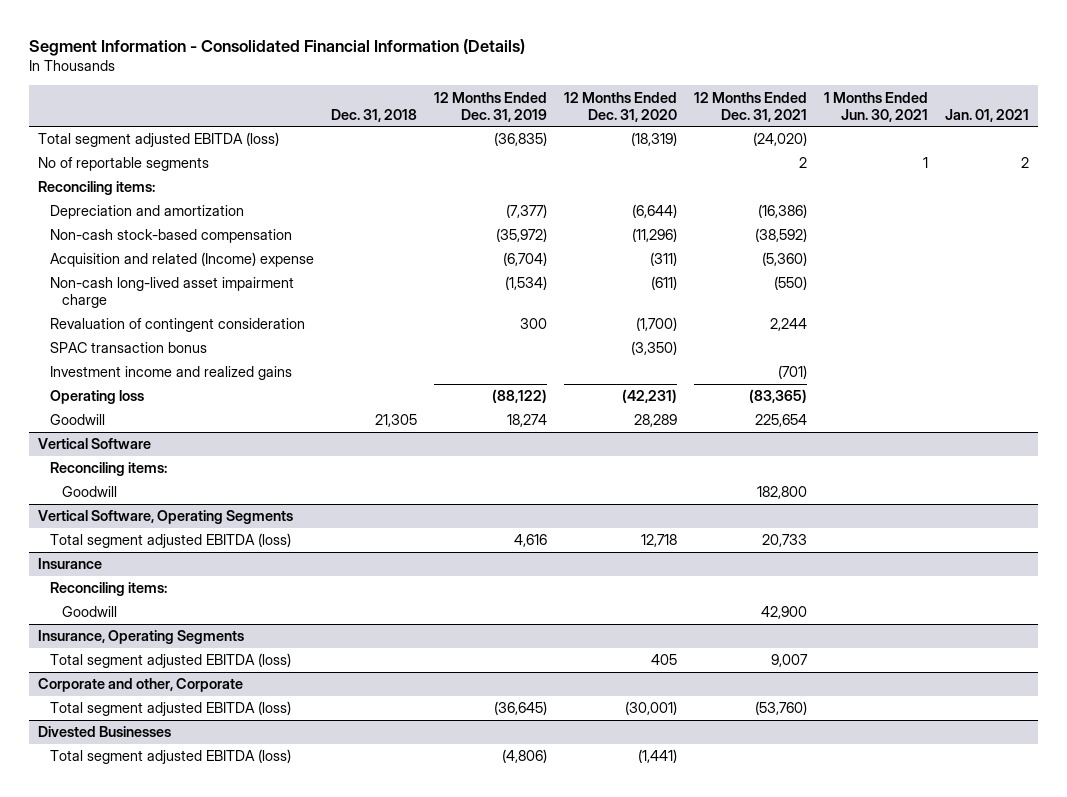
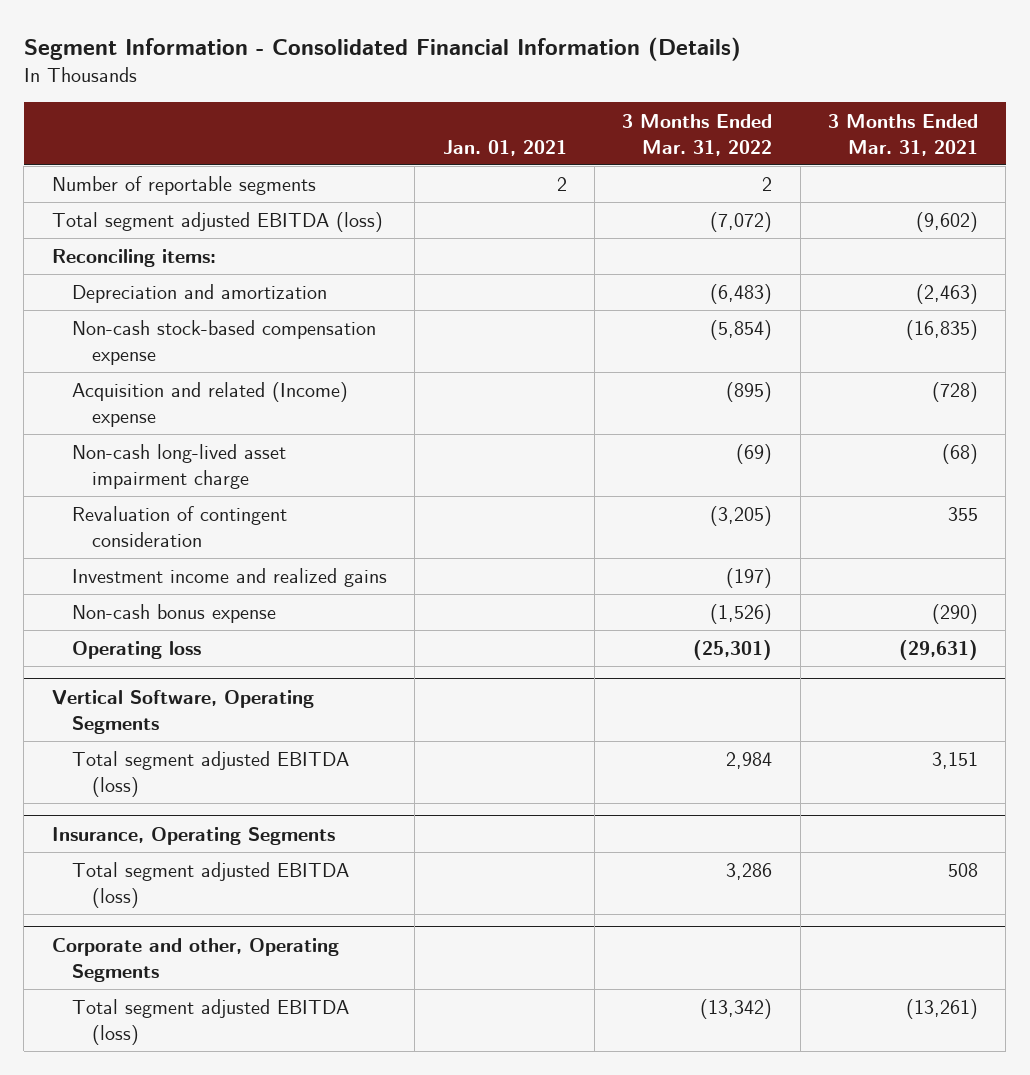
- | Dec. 31, 2018 | 12 Months Ended Dec. 31, 2019 | 12 Months Ended Dec. 31, 2020 | 12 Months Ended Dec. 31, 2021 | 1 Months Ended Jun. 30, 2021 | Jan. 01, 2021
+ | Jan. 01, 2021 | 3 Months Ended Mar. 31, 2022 | 3 Months Ended Mar. 31, 2021
+ Number of reportable segments | 2 | 2 |
- No of reportable segments | | | | 2 | 1 | 2
- Non-cash stock-based compensation | | (35,972) | (11,296) | (38,592) | |
+ Non-cash stock-based compensation expense | | (5,854) | (16,835)
- SPAC transaction bonus | | | (3,350) | | |
+ Non-cash bonus expense | | (1,526) | (290)
- Goodwill | 21,305 | 18,274 | 28,289 | 225,654 | |
- Vertical Software
- Reconciling items:
- Goodwill | | | | 182,800 | |
- Insurance
- Reconciling items:
- Goodwill | | | | 42,900 | |
- Corporate and other, Corporate
+ Corporate and other, Operating Segments
- Divested Businesses
- Total segment adjusted EBITDA (loss) | | (4,806) | (1,441) | | |

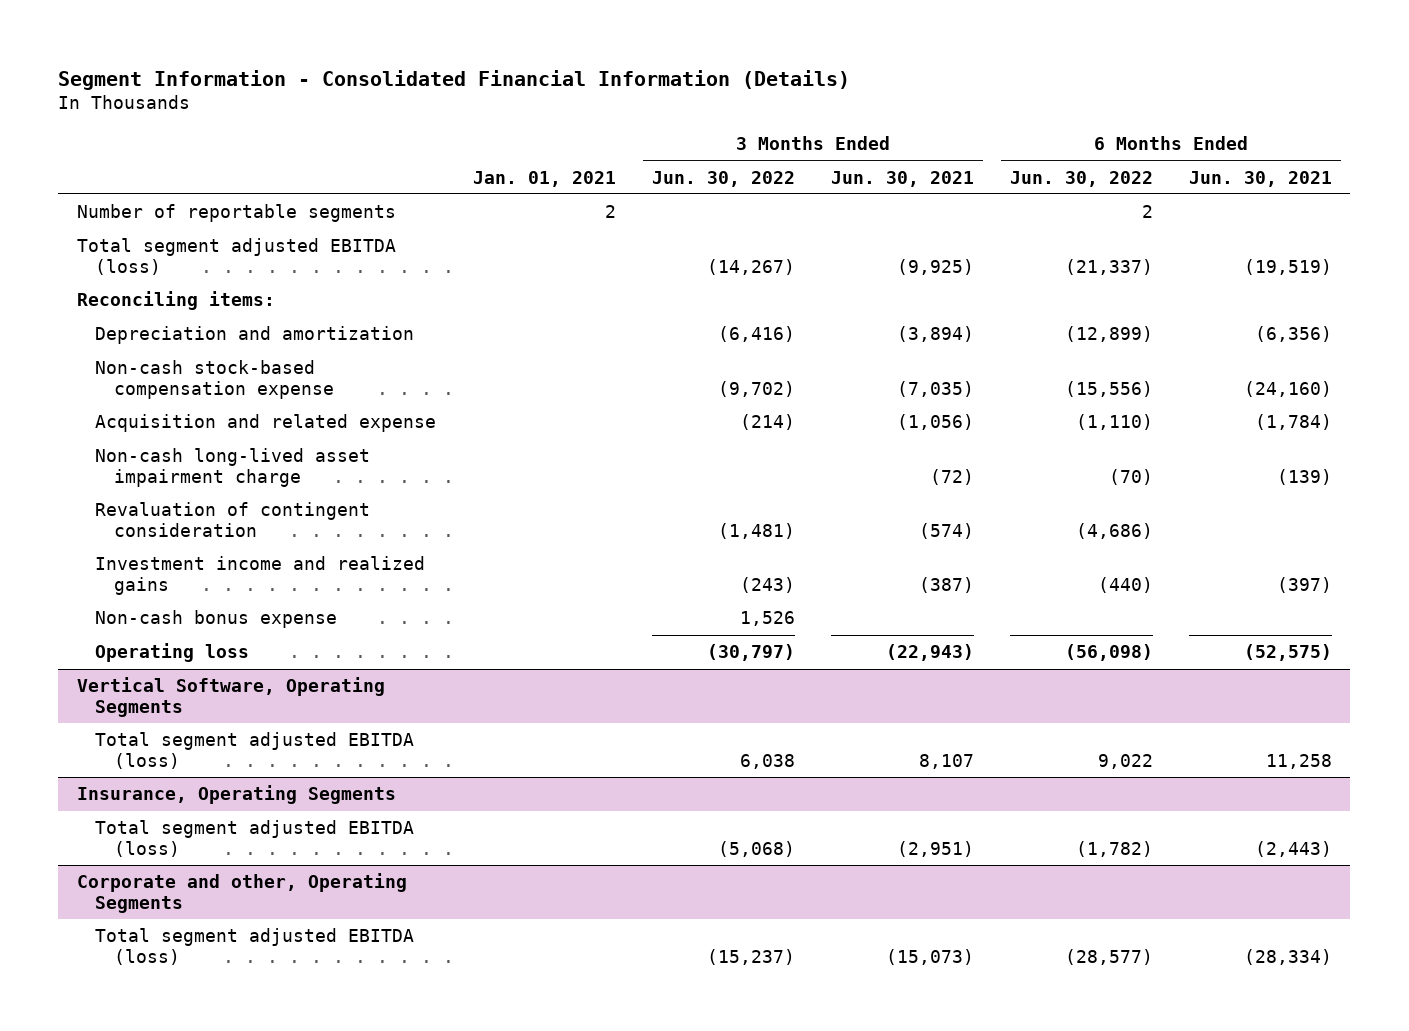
- | Jan. 01, 2021 | 3 Months Ended Mar. 31, 2022 | 3 Months Ended Mar. 31, 2021
+ | Jan. 01, 2021 | 3 Months Ended Jun. 30, 2022 | 3 Months Ended Jun. 30, 2021 | 6 Months Ended Jun. 30, 2022 | 6 Months Ended Jun. 30, 2021
- Acquisition and related (Income) expense | | (895) | (728)
+ Acquisition and related expense | | (214) | (1,056) | (1,110) | (1,784)

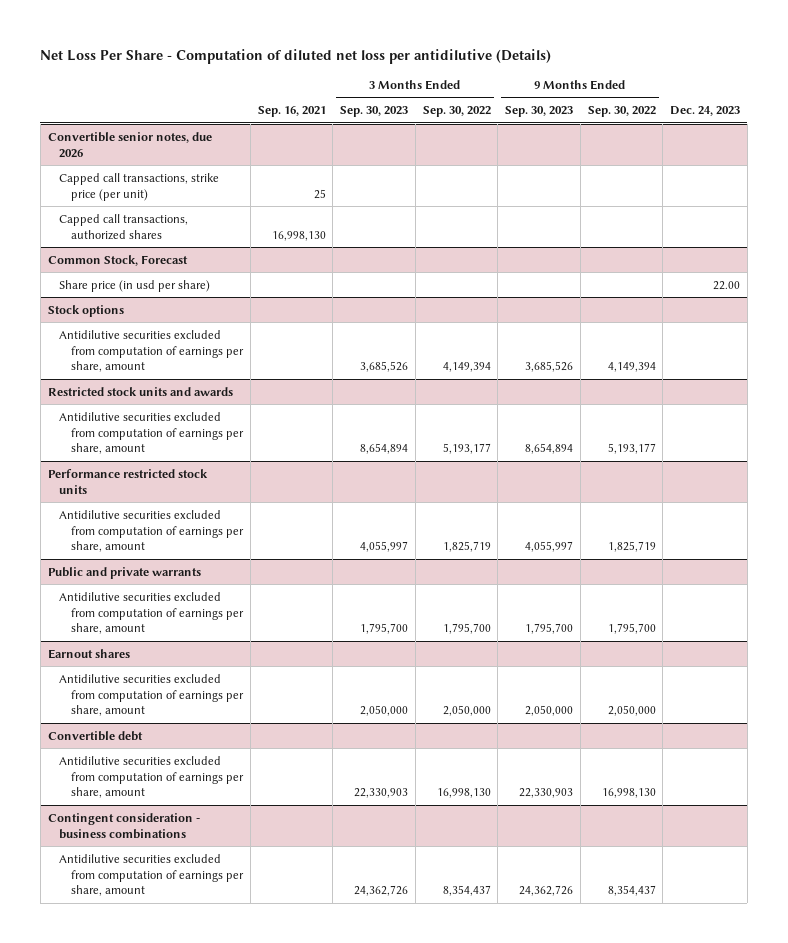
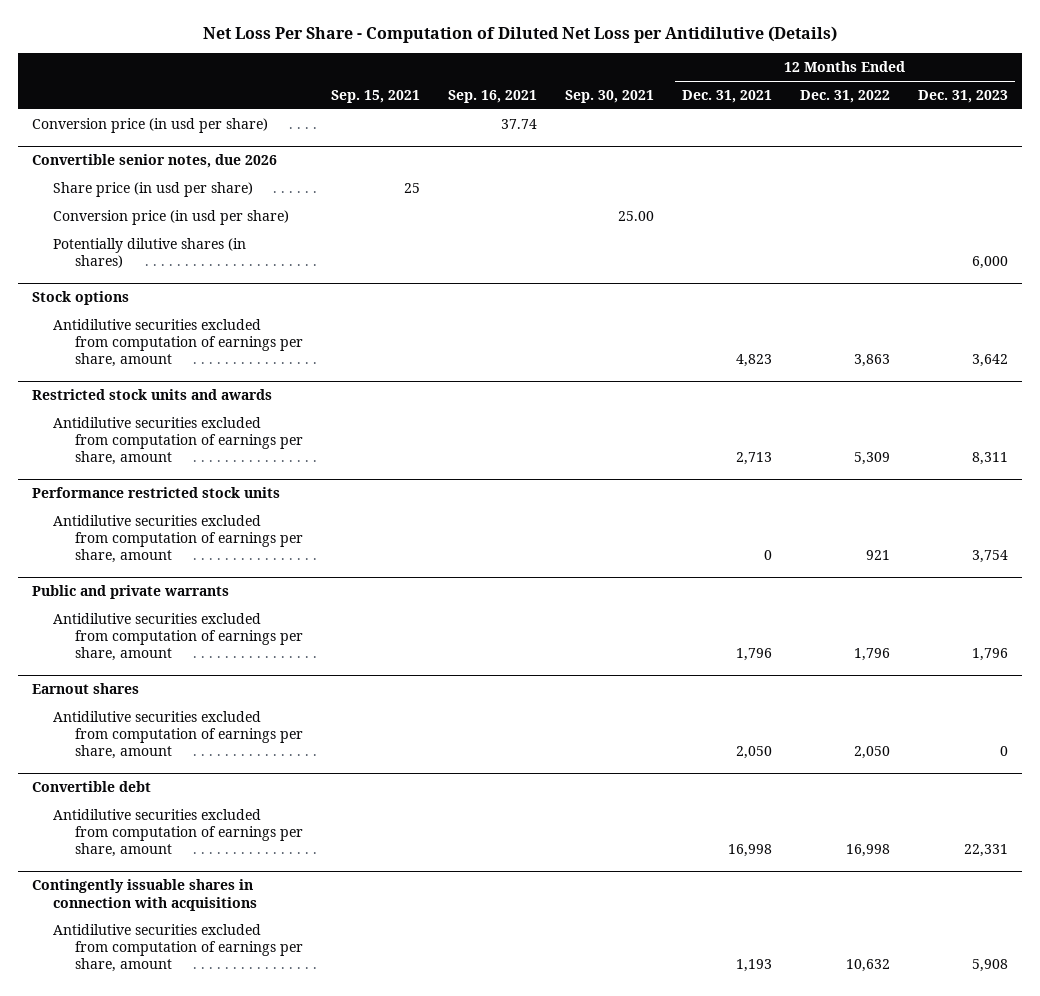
- Net Loss Per Share - Computation of diluted net loss per antidilutive (Details)
+ Net Loss Per Share - Computation of Diluted Net Loss per Antidilutive (Details)
- | Sep. 16, 2021 | 3 Months Ended Sep. 30, 2023 | 3 Months Ended Sep. 30, 2022 | 9 Months Ended Sep. 30, 2023 | 9 Months Ended Sep. 30, 2022 | Dec. 24, 2023
+ | Sep. 15, 2021 | Sep. 16, 2021 | Sep. 30, 2021 | 12 Months Ended Dec. 31, 2021 | 12 Months Ended Dec. 31, 2022 | 12 Months Ended Dec. 31, 2023
+ Conversion price (in usd per share) | | 37.74 | | | |
@ Convertible senior notes, due 2026
- Capped call transactions, strike price (per unit) | 25 | | | | |
- Capped call transactions, authorized shares | 16,998,130 | | | | |
- Common Stock, Forecast
- Share price (in usd per share) | | | | | | 22.00
@ Convertible senior notes, due 2026
+ Share price (in usd per share) | 25 | | | | |
+ Conversion price (in usd per share) | | | 25.00 | | |
+ Potentially dilutive shares (in shares) | | | | | | 6,000
- Contingent consideration - business combinations
- Antidilutive securities excluded from computation of earnings per share, amount | | 24,362,726 | 8,354,437 | 24,362,726 | 8,354,437 |
+ Contingently issuable shares in connection with acquisitions
+ Antidilutive securities excluded from computation of earnings per share, amount | | | | 1,193 | 10,632 | 5,908

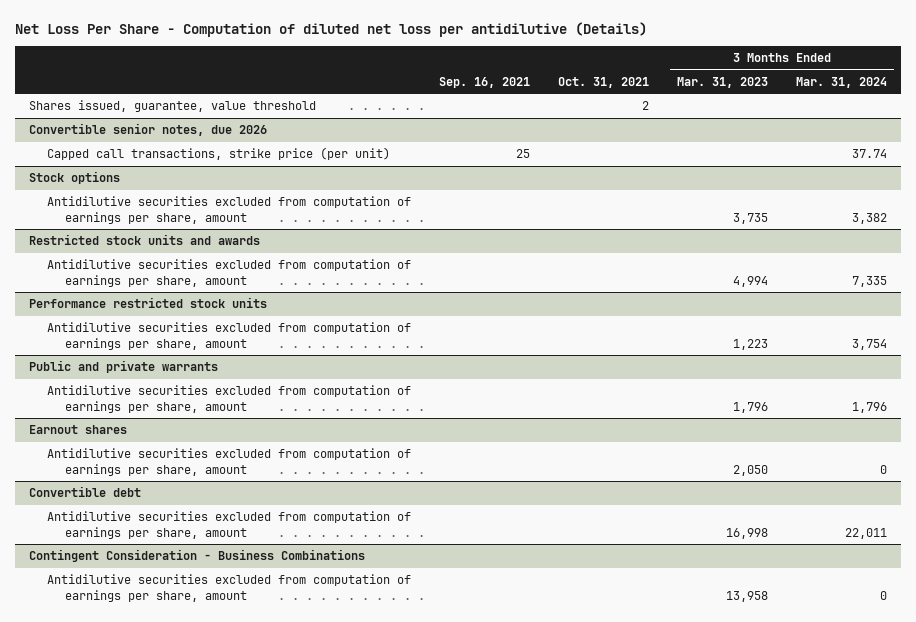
- Net Loss Per Share - Computation of Diluted Net Loss per Antidilutive (Details)
+ Net Loss Per Share - Computation of diluted net loss per antidilutive (Details)
- | Sep. 15, 2021 | Sep. 16, 2021 | Sep. 30, 2021 | 12 Months Ended Dec. 31, 2021 | 12 Months Ended Dec. 31, 2022 | 12 Months Ended Dec. 31, 2023
+ | Sep. 16, 2021 | Oct. 31, 2021 | 3 Months Ended Mar. 31, 2023 | 3 Months Ended Mar. 31, 2024
- Conversion price (in usd per share) | | 37.74 | | | |
+ Shares issued, guarantee, value threshold | | 2 | |
@ Convertible senior notes, due 2026
- Share price (in usd per share) | 25 | | | | |
- Conversion price (in usd per share) | | | 25.00 | | |
- Potentially dilutive shares (in shares) | | | | | | 6,000
+ Capped call transactions, strike price (per unit) | 25 | | | 37.74
- Contingently issuable shares in connection with acquisitions
- Antidilutive securities excluded from computation of earnings per share, amount | | | | 1,193 | 10,632 | 5,908
+ Contingent Consideration - Business Combinations
+ Antidilutive securities excluded from computation of earnings per share, amount | | | 13,958 | 0

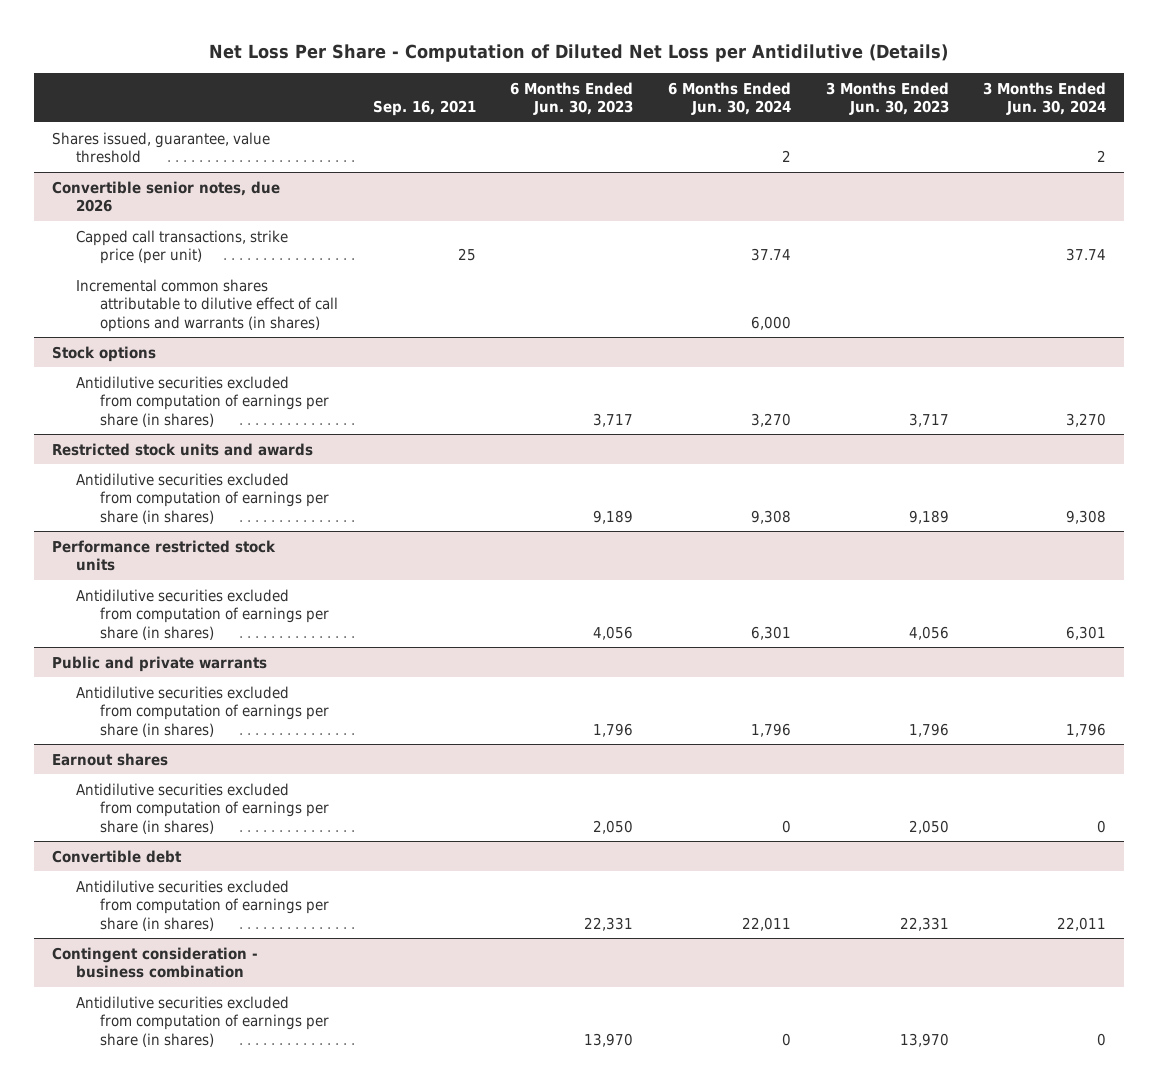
- Net Loss Per Share - Computation of diluted net loss per antidilutive (Details)
+ Net Loss Per Share - Computation of Diluted Net Loss per Antidilutive (Details)
- | Sep. 16, 2021 | Oct. 31, 2021 | 3 Months Ended Mar. 31, 2023 | 3 Months Ended Mar. 31, 2024
+ | Sep. 16, 2021 | 6 Months Ended Jun. 30, 2023 | 6 Months Ended Jun. 30, 2024 | 3 Months Ended Jun. 30, 2023 | 3 Months Ended Jun. 30, 2024
@ Convertible senior notes, due 2026
+ Incremental common shares attributable to dilutive effect of call options and warrants (in shares) | | | 6,000 | |
@ Stock options
- Antidilutive securities excluded from computation of earnings per share, amount | | | 3,735 | 3,382
+ Antidilutive securities excluded from computation of earnings per share (in shares) | | 3,717 | 3,270 | 3,717 | 3,270
@ Restricted stock units and awards
- Antidilutive securities excluded from computation of earnings per share, amount | | | 4,994 | 7,335
+ Antidilutive securities excluded from computation of earnings per share (in shares) | | 9,189 | 9,308 | 9,189 | 9,308
@ Performance restricted stock units
- Antidilutive securities excluded from computation of earnings per share, amount | | | 1,223 | 3,754
+ Antidilutive securities excluded from computation of earnings per share (in shares) | | 4,056 | 6,301 | 4,056 | 6,301
@ Public and private warrants
- Antidilutive securities excluded from computation of earnings per share, amount | | | 1,796 | 1,796
+ Antidilutive securities excluded from computation of earnings per share (in shares) | | 1,796 | 1,796 | 1,796 | 1,796
@ Earnout shares
- Antidilutive securities excluded from computation of earnings per share, amount | | | 2,050 | 0
+ Antidilutive securities excluded from computation of earnings per share (in shares) | | 2,050 | 0 | 2,050 | 0
@ Convertible debt
- Antidilutive securities excluded from computation of earnings per share, amount | | | 16,998 | 22,011
- Contingent Consideration - Business Combinations
- Antidilutive securities excluded from computation of earnings per share, amount | | | 13,958 | 0
@ Convertible debt
+ Antidilutive securities excluded from computation of earnings per share (in shares) | | 22,331 | 22,011 | 22,331 | 22,011
+ Contingent consideration - business combination
+ Antidilutive securities excluded from computation of earnings per share (in shares) | | 13,970 | 0 | 13,970 | 0

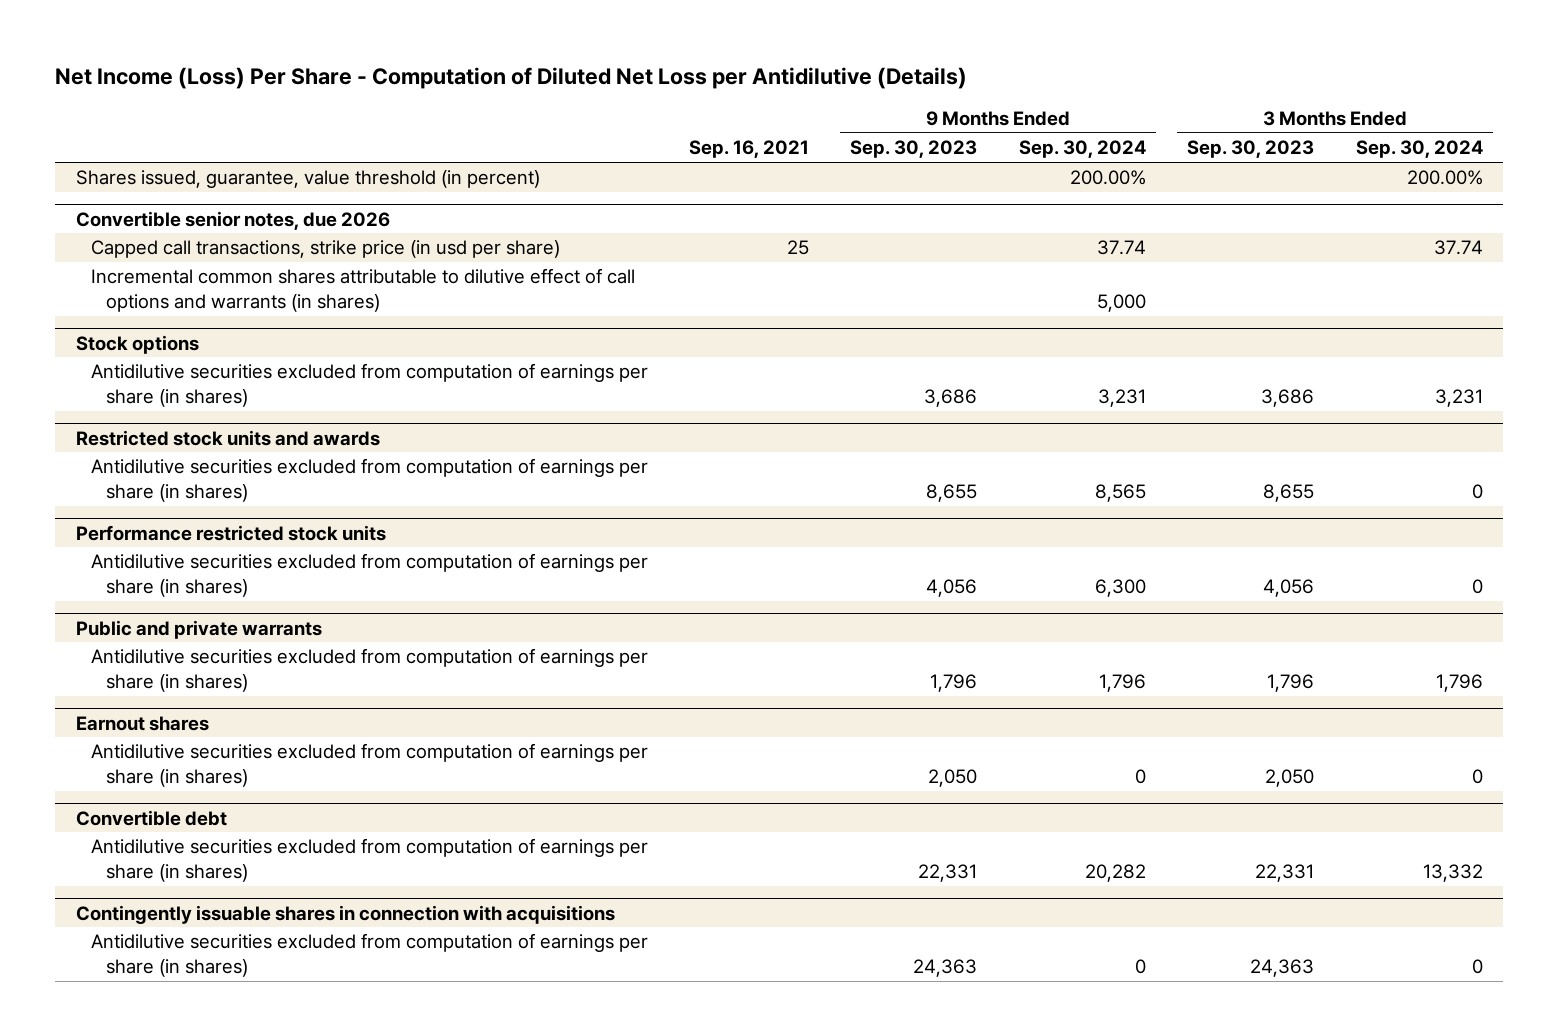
- Net Loss Per Share - Computation of Diluted Net Loss per Antidilutive (Details)
+ Net Income (Loss) Per Share - Computation of Diluted Net Loss per Antidilutive (Details)
- | Sep. 16, 2021 | 6 Months Ended Jun. 30, 2023 | 6 Months Ended Jun. 30, 2024 | 3 Months Ended Jun. 30, 2023 | 3 Months Ended Jun. 30, 2024
+ | Sep. 16, 2021 | 9 Months Ended Sep. 30, 2023 | 9 Months Ended Sep. 30, 2024 | 3 Months Ended Sep. 30, 2023 | 3 Months Ended Sep. 30, 2024
- Shares issued, guarantee, value threshold | | | 2 | | 2
+ Shares issued, guarantee, value threshold (in percent) | | | 200.00% | | 200.00%
@ Convertible senior notes, due 2026
- Capped call transactions, strike price (per unit) | 25 | | 37.74 | | 37.74
+ Capped call transactions, strike price (in usd per share) | 25 | | 37.74 | | 37.74
- Contingent consideration - business combination
+ Contingently issuable shares in connection with acquisitions

